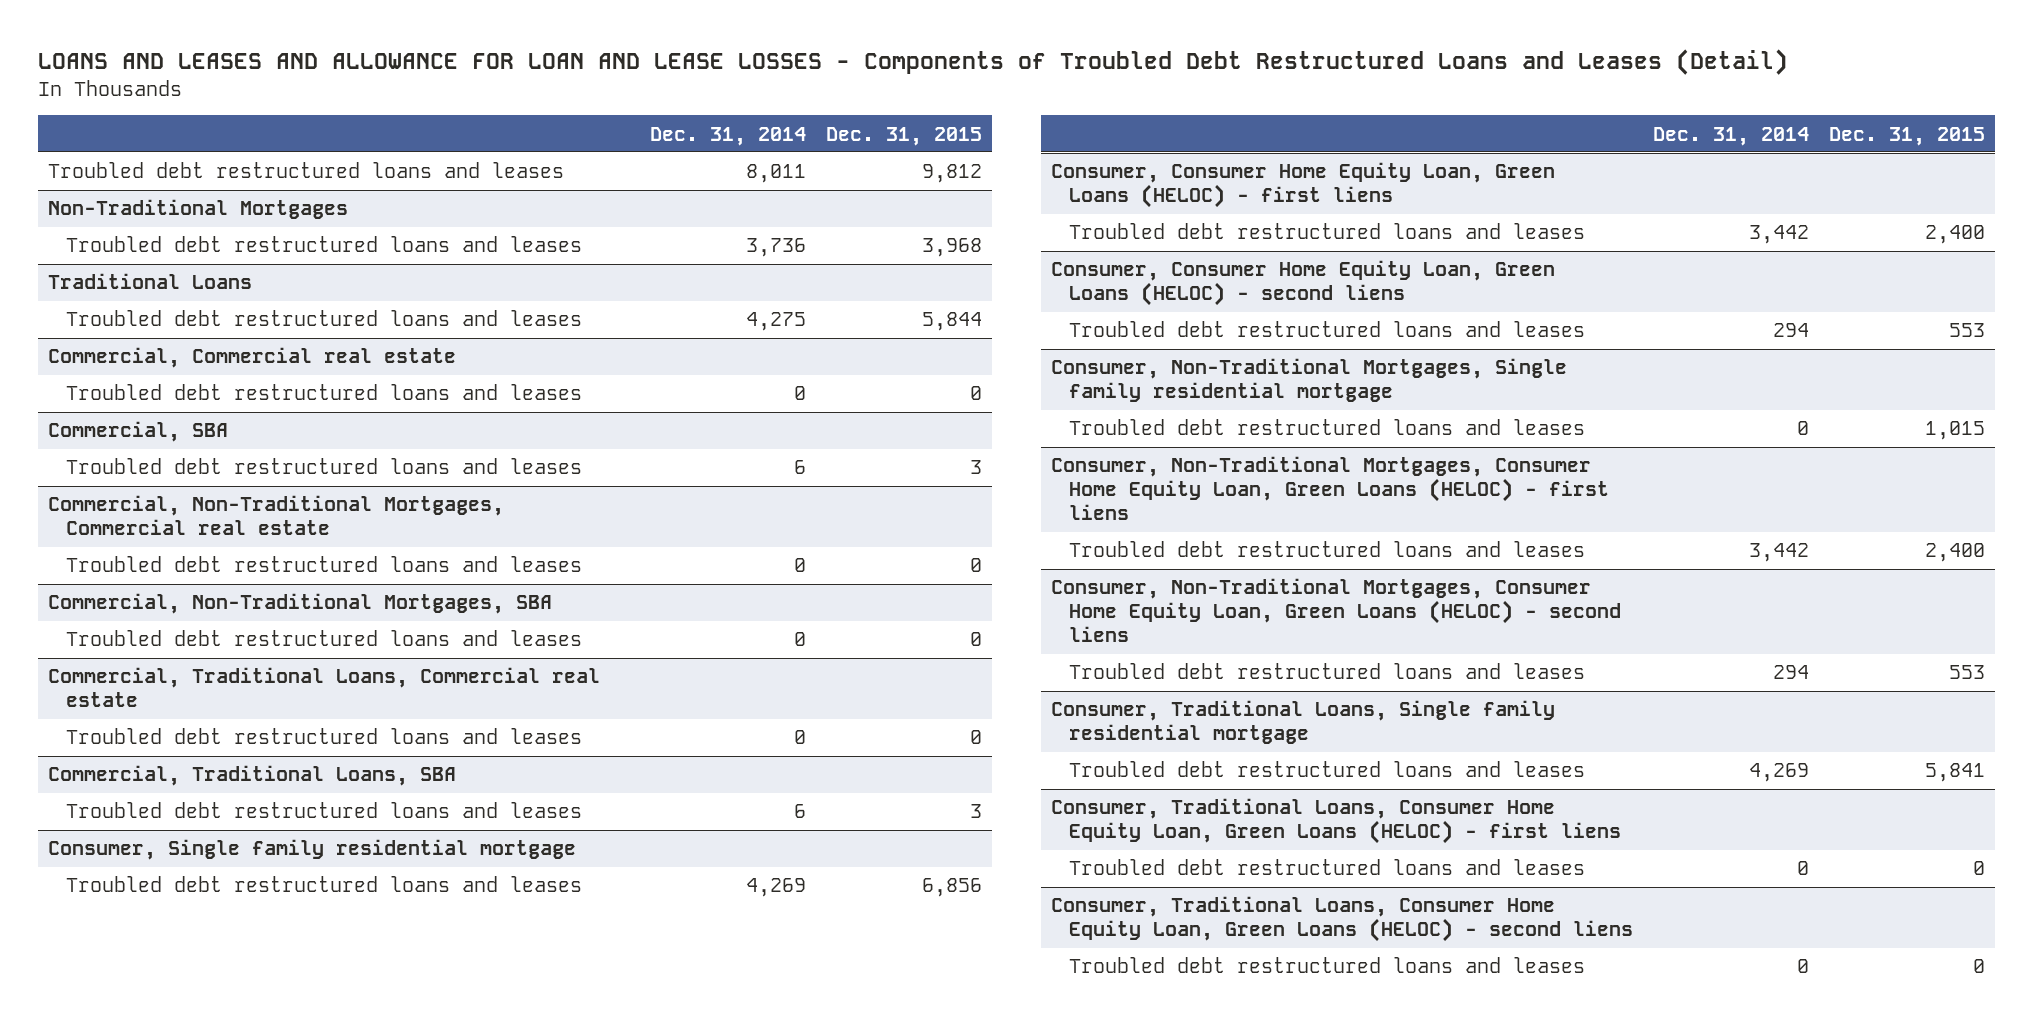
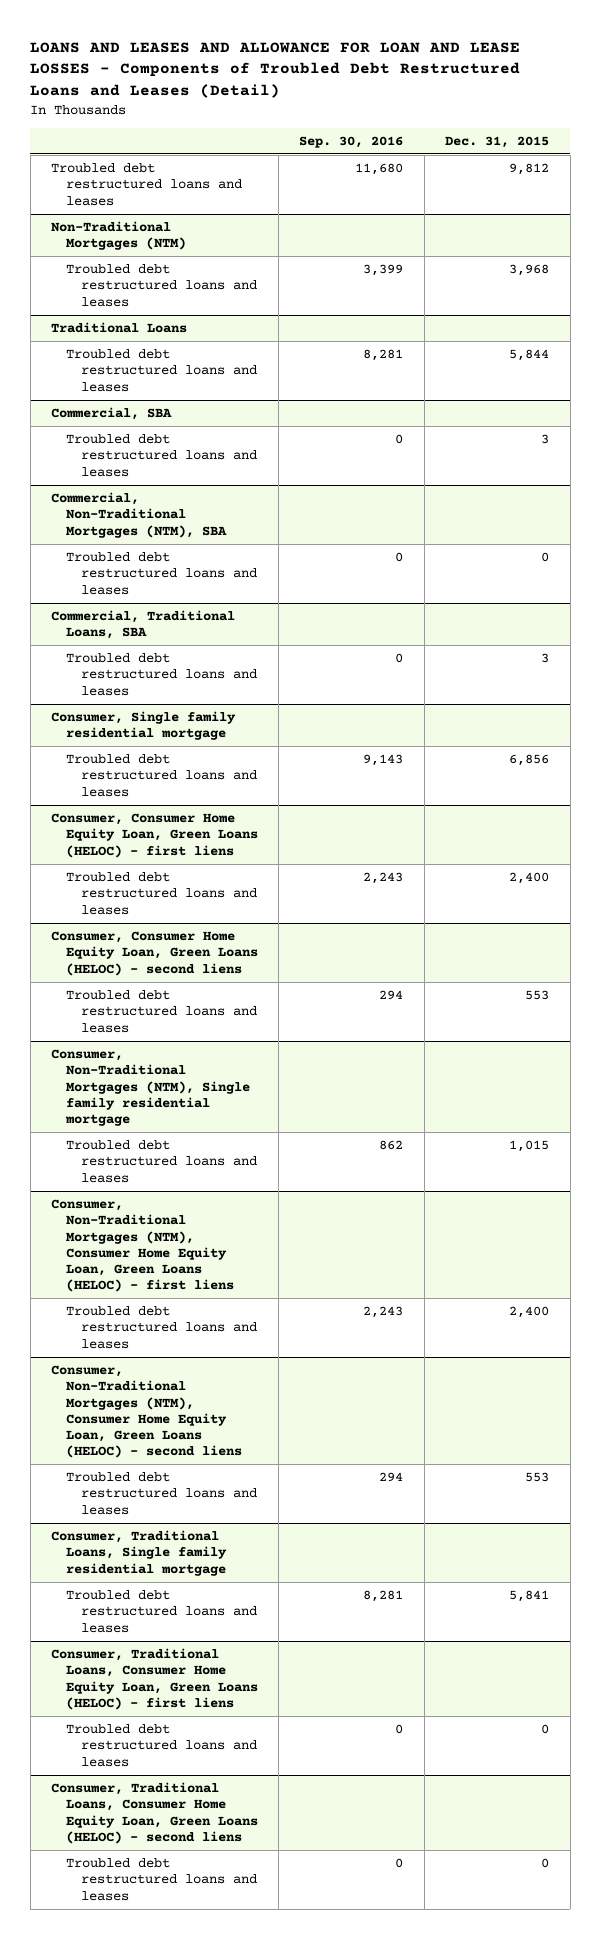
- | Dec. 31, 2014 | Dec. 31, 2015
+ | Sep. 30, 2016 | Dec. 31, 2015
- Non-Traditional Mortgages
+ Non-Traditional Mortgages (NTM)
- Commercial, Commercial real estate
- Troubled debt restructured loans and leases | 0 | 0
- Commercial, Non-Traditional Mortgages, Commercial real estate
- Troubled debt restructured loans and leases | 0 | 0
- Commercial, Non-Traditional Mortgages, SBA
- Troubled debt restructured loans and leases | 0 | 0
- Commercial, Traditional Loans, Commercial real estate
+ Commercial, Non-Traditional Mortgages (NTM), SBA
- Consumer, Non-Traditional Mortgages, Single family residential mortgage
+ Consumer, Non-Traditional Mortgages (NTM), Single family residential mortgage
- Consumer, Non-Traditional Mortgages, Consumer Home Equity Loan, Green Loans (HELOC) - first liens
+ Consumer, Non-Traditional Mortgages (NTM), Consumer Home Equity Loan, Green Loans (HELOC) - first liens
- Consumer, Non-Traditional Mortgages, Consumer Home Equity Loan, Green Loans (HELOC) - second liens
+ Consumer, Non-Traditional Mortgages (NTM), Consumer Home Equity Loan, Green Loans (HELOC) - second liens

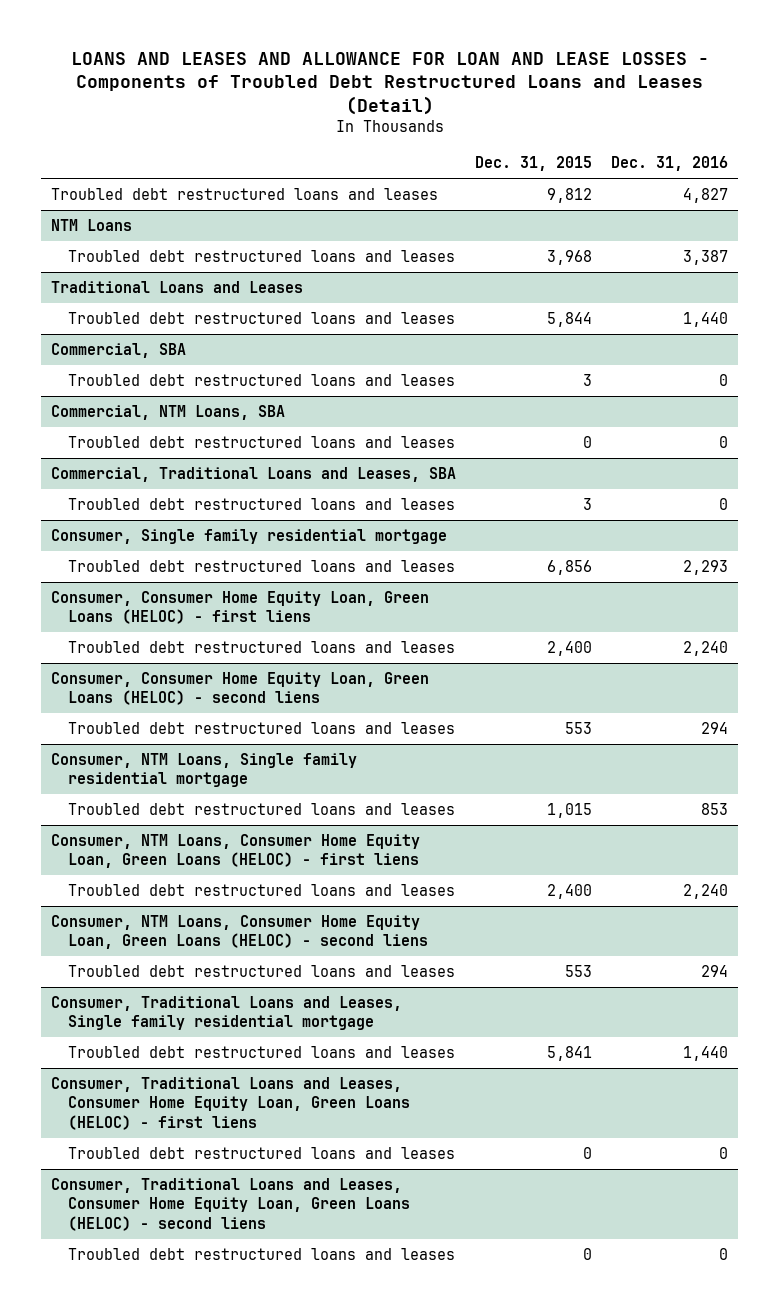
- | Sep. 30, 2016 | Dec. 31, 2015
+ | Dec. 31, 2015 | Dec. 31, 2016
- Non-Traditional Mortgages (NTM)
+ NTM Loans
- Traditional Loans
+ Traditional Loans and Leases
- Commercial, Non-Traditional Mortgages (NTM), SBA
+ Commercial, NTM Loans, SBA
- Commercial, Traditional Loans, SBA
+ Commercial, Traditional Loans and Leases, SBA
- Consumer, Non-Traditional Mortgages (NTM), Single family residential mortgage
+ Consumer, NTM Loans, Single family residential mortgage
- Consumer, Non-Traditional Mortgages (NTM), Consumer Home Equity Loan, Green Loans (HELOC) - first liens
+ Consumer, NTM Loans, Consumer Home Equity Loan, Green Loans (HELOC) - first liens
- Consumer, Non-Traditional Mortgages (NTM), Consumer Home Equity Loan, Green Loans (HELOC) - second liens
+ Consumer, NTM Loans, Consumer Home Equity Loan, Green Loans (HELOC) - second liens
- Consumer, Traditional Loans, Single family residential mortgage
+ Consumer, Traditional Loans and Leases, Single family residential mortgage
- Consumer, Traditional Loans, Consumer Home Equity Loan, Green Loans (HELOC) - first liens
+ Consumer, Traditional Loans and Leases, Consumer Home Equity Loan, Green Loans (HELOC) - first liens
- Consumer, Traditional Loans, Consumer Home Equity Loan, Green Loans (HELOC) - second liens
+ Consumer, Traditional Loans and Leases, Consumer Home Equity Loan, Green Loans (HELOC) - second liens

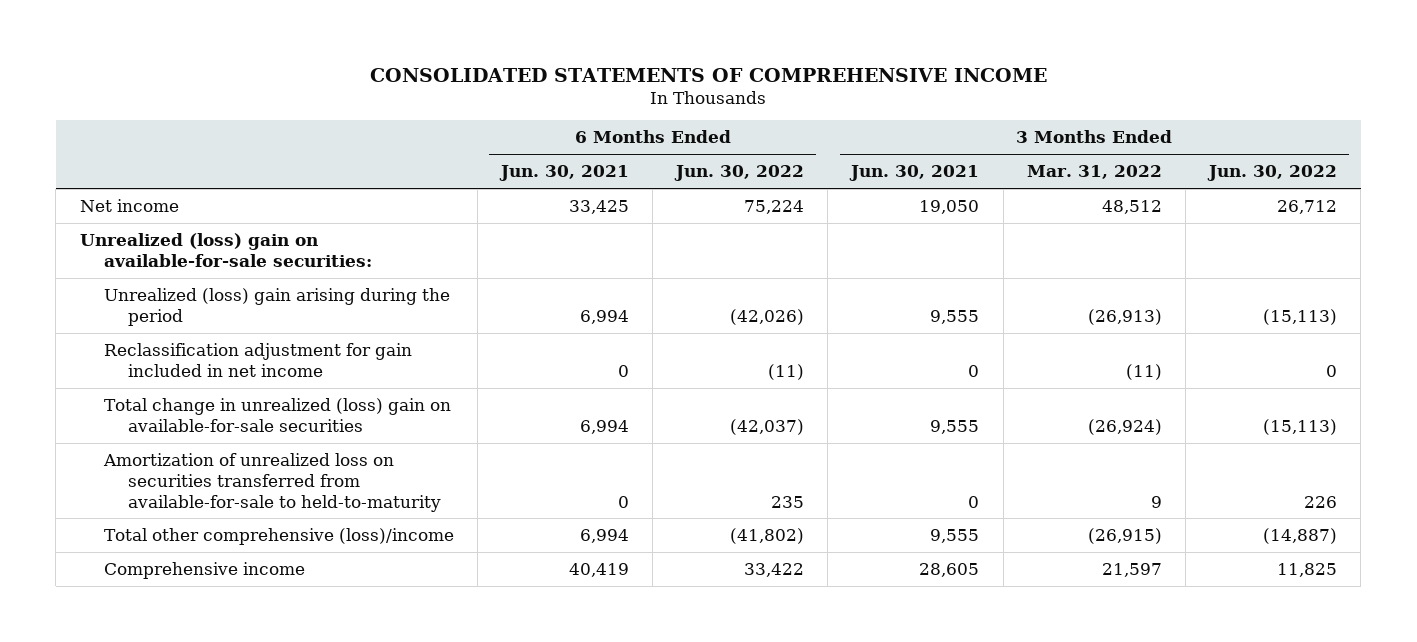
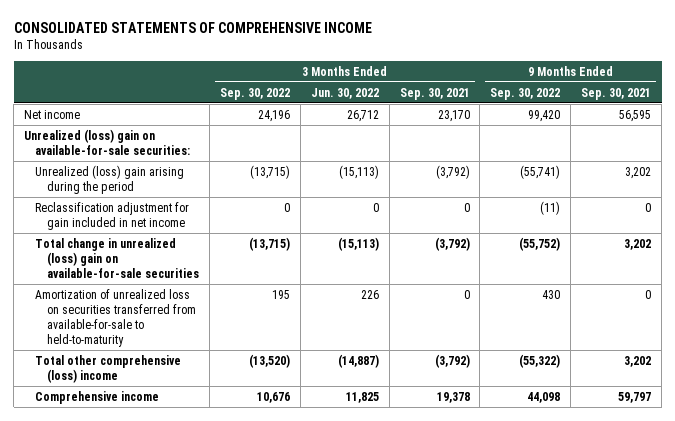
- | 6 Months Ended Jun. 30, 2021 | 6 Months Ended Jun. 30, 2022 | 3 Months Ended Jun. 30, 2021 | 3 Months Ended Mar. 31, 2022 | 3 Months Ended Jun. 30, 2022
+ | 3 Months Ended Sep. 30, 2022 | 3 Months Ended Jun. 30, 2022 | 3 Months Ended Sep. 30, 2021 | 9 Months Ended Sep. 30, 2022 | 9 Months Ended Sep. 30, 2021
- Total other comprehensive (loss)/income | 6,994 | (41,802) | 9,555 | (26,915) | (14,887)
+ Total other comprehensive (loss) income | (13,520) | (14,887) | (3,792) | (55,322) | 3,202

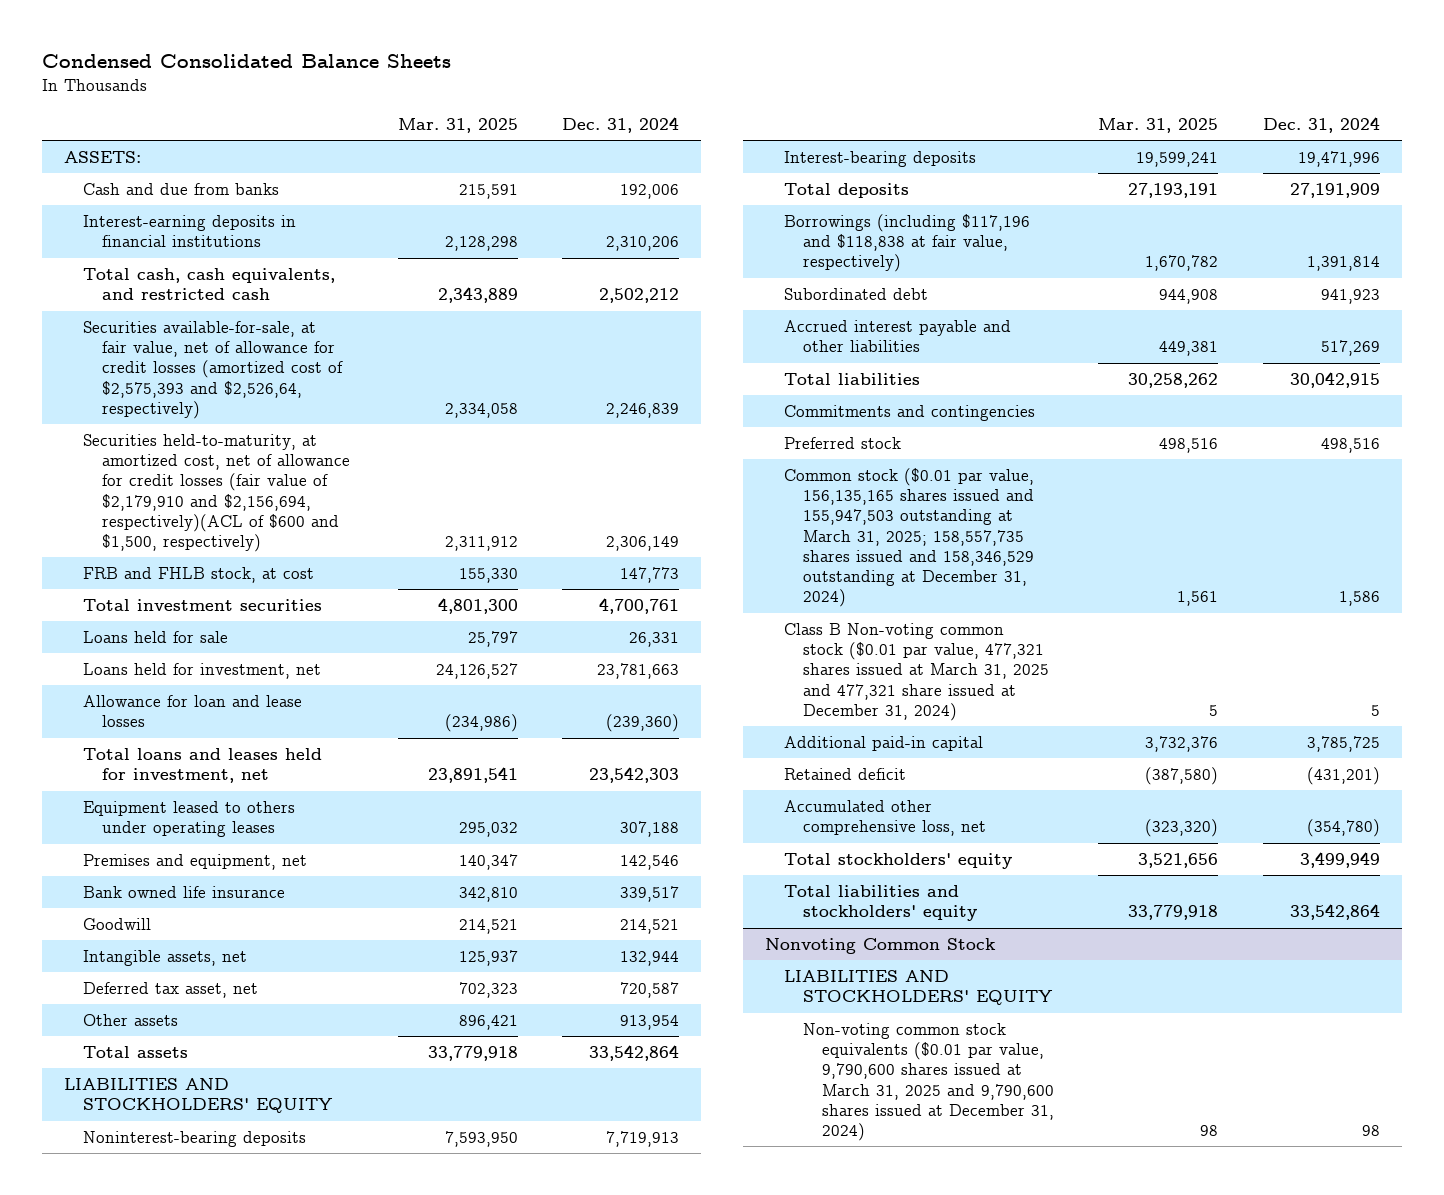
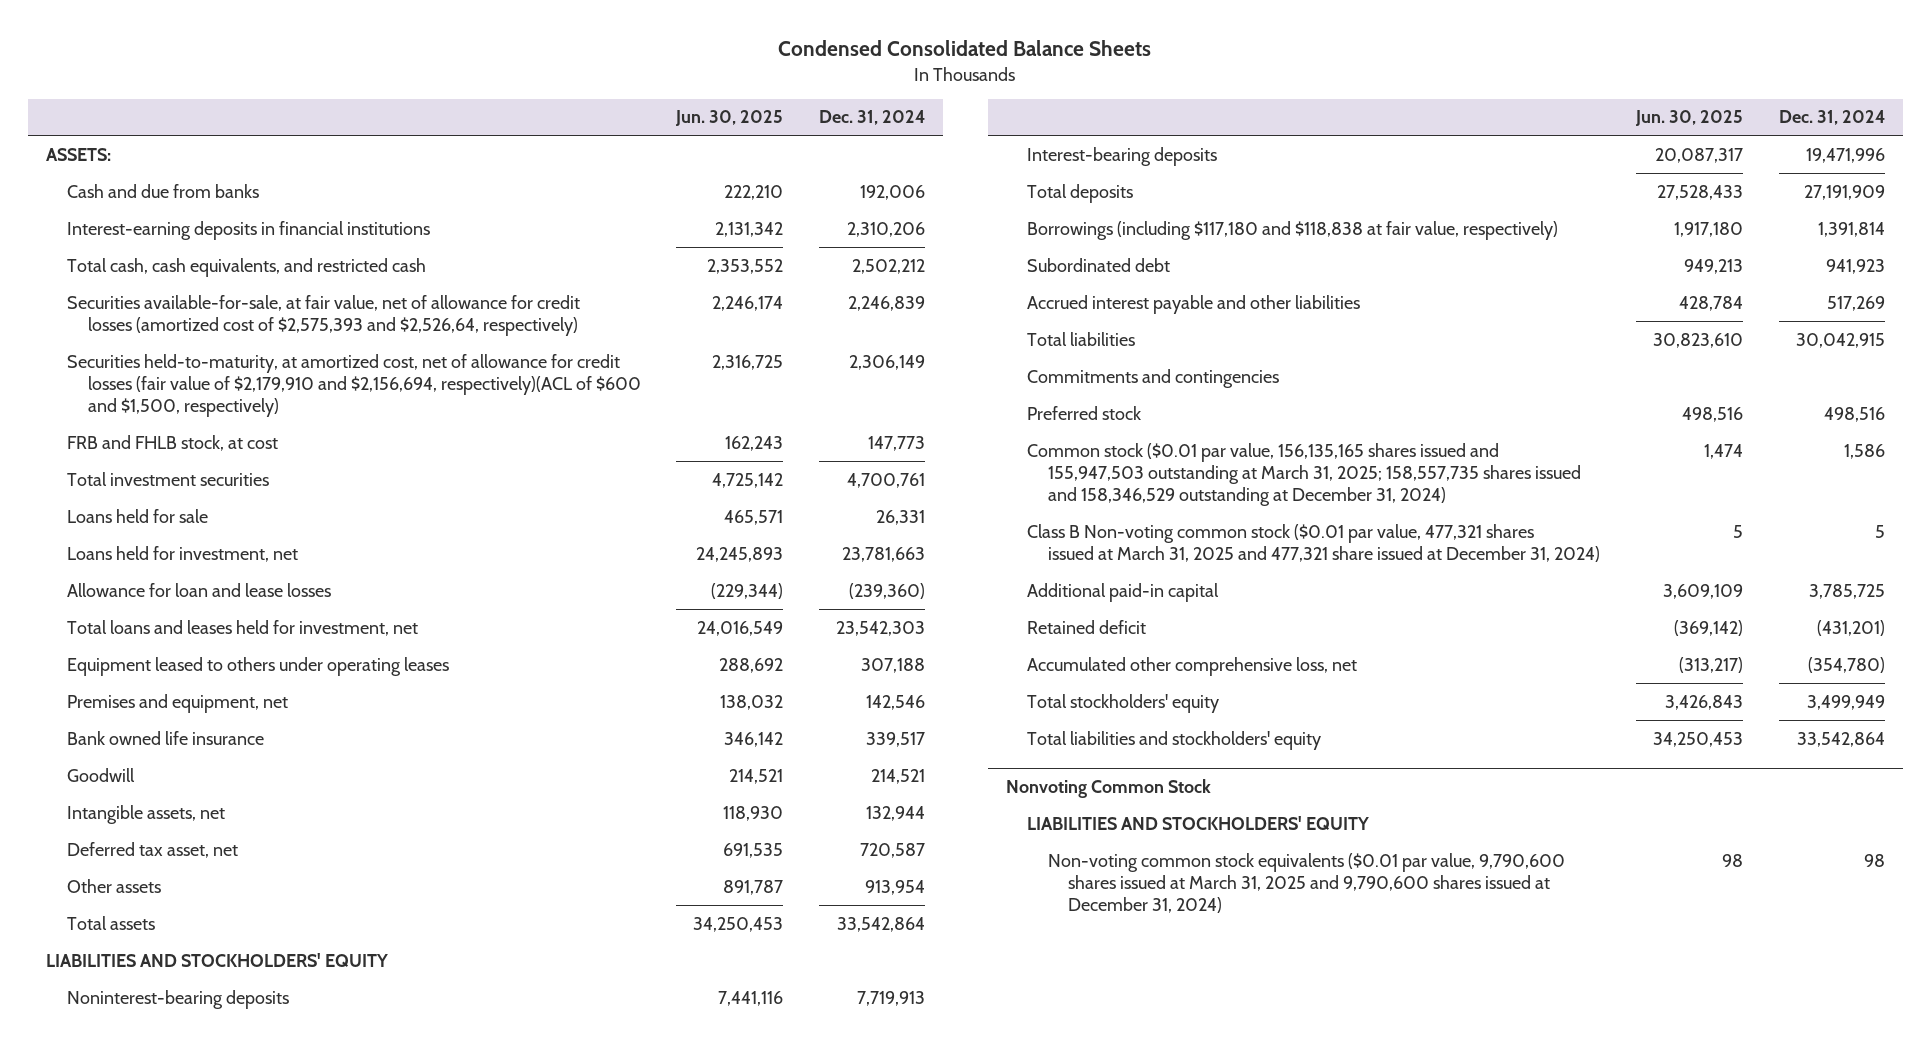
- | Mar. 31, 2025 | Dec. 31, 2024
+ | Jun. 30, 2025 | Dec. 31, 2024
- Borrowings (including $117,196 and $118,838 at fair value, respectively) | 1,670,782 | 1,391,814
+ Borrowings (including $117,180 and $118,838 at fair value, respectively) | 1,917,180 | 1,391,814

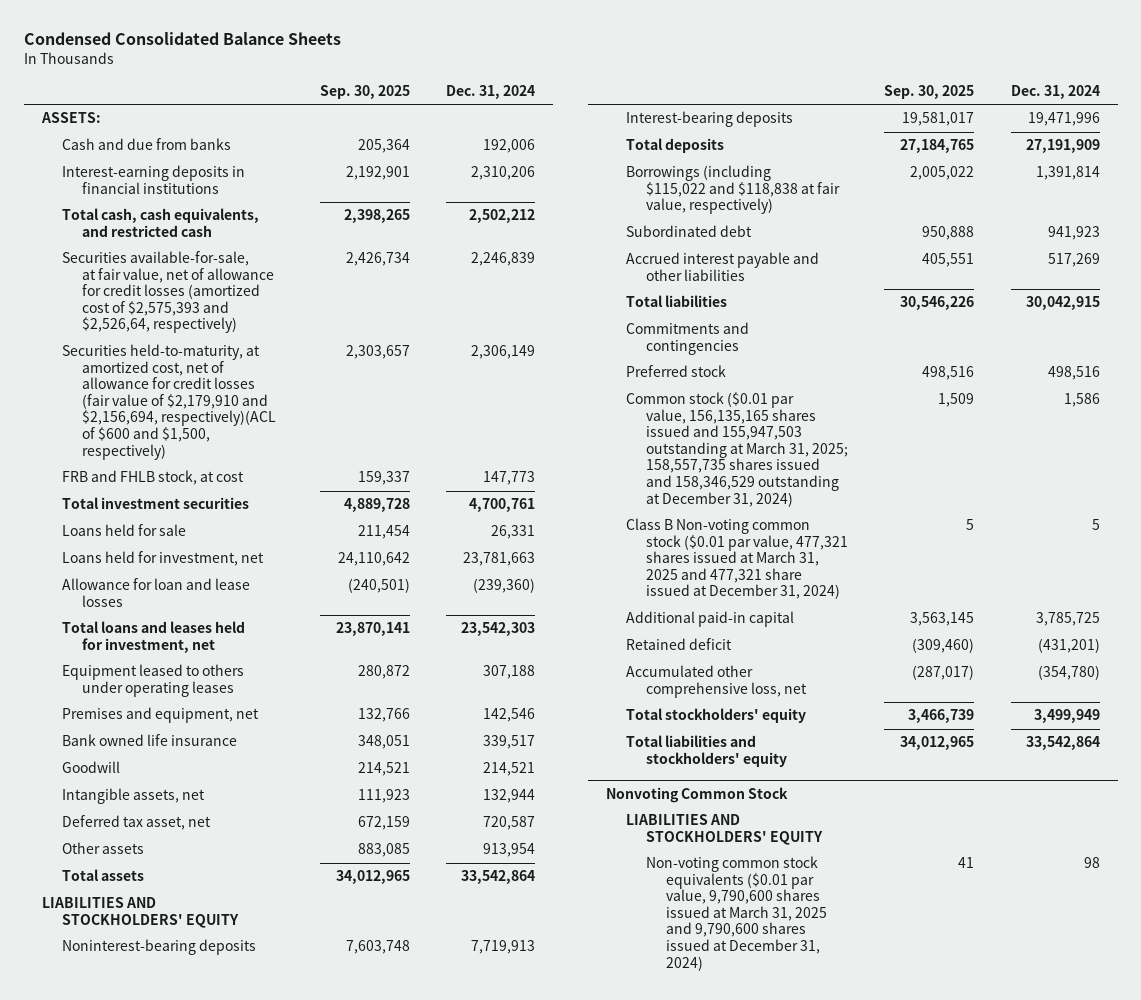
- | Jun. 30, 2025 | Dec. 31, 2024
+ | Sep. 30, 2025 | Dec. 31, 2024
- Borrowings (including $117,180 and $118,838 at fair value, respectively) | 1,917,180 | 1,391,814
+ Borrowings (including $115,022 and $118,838 at fair value, respectively) | 2,005,022 | 1,391,814

